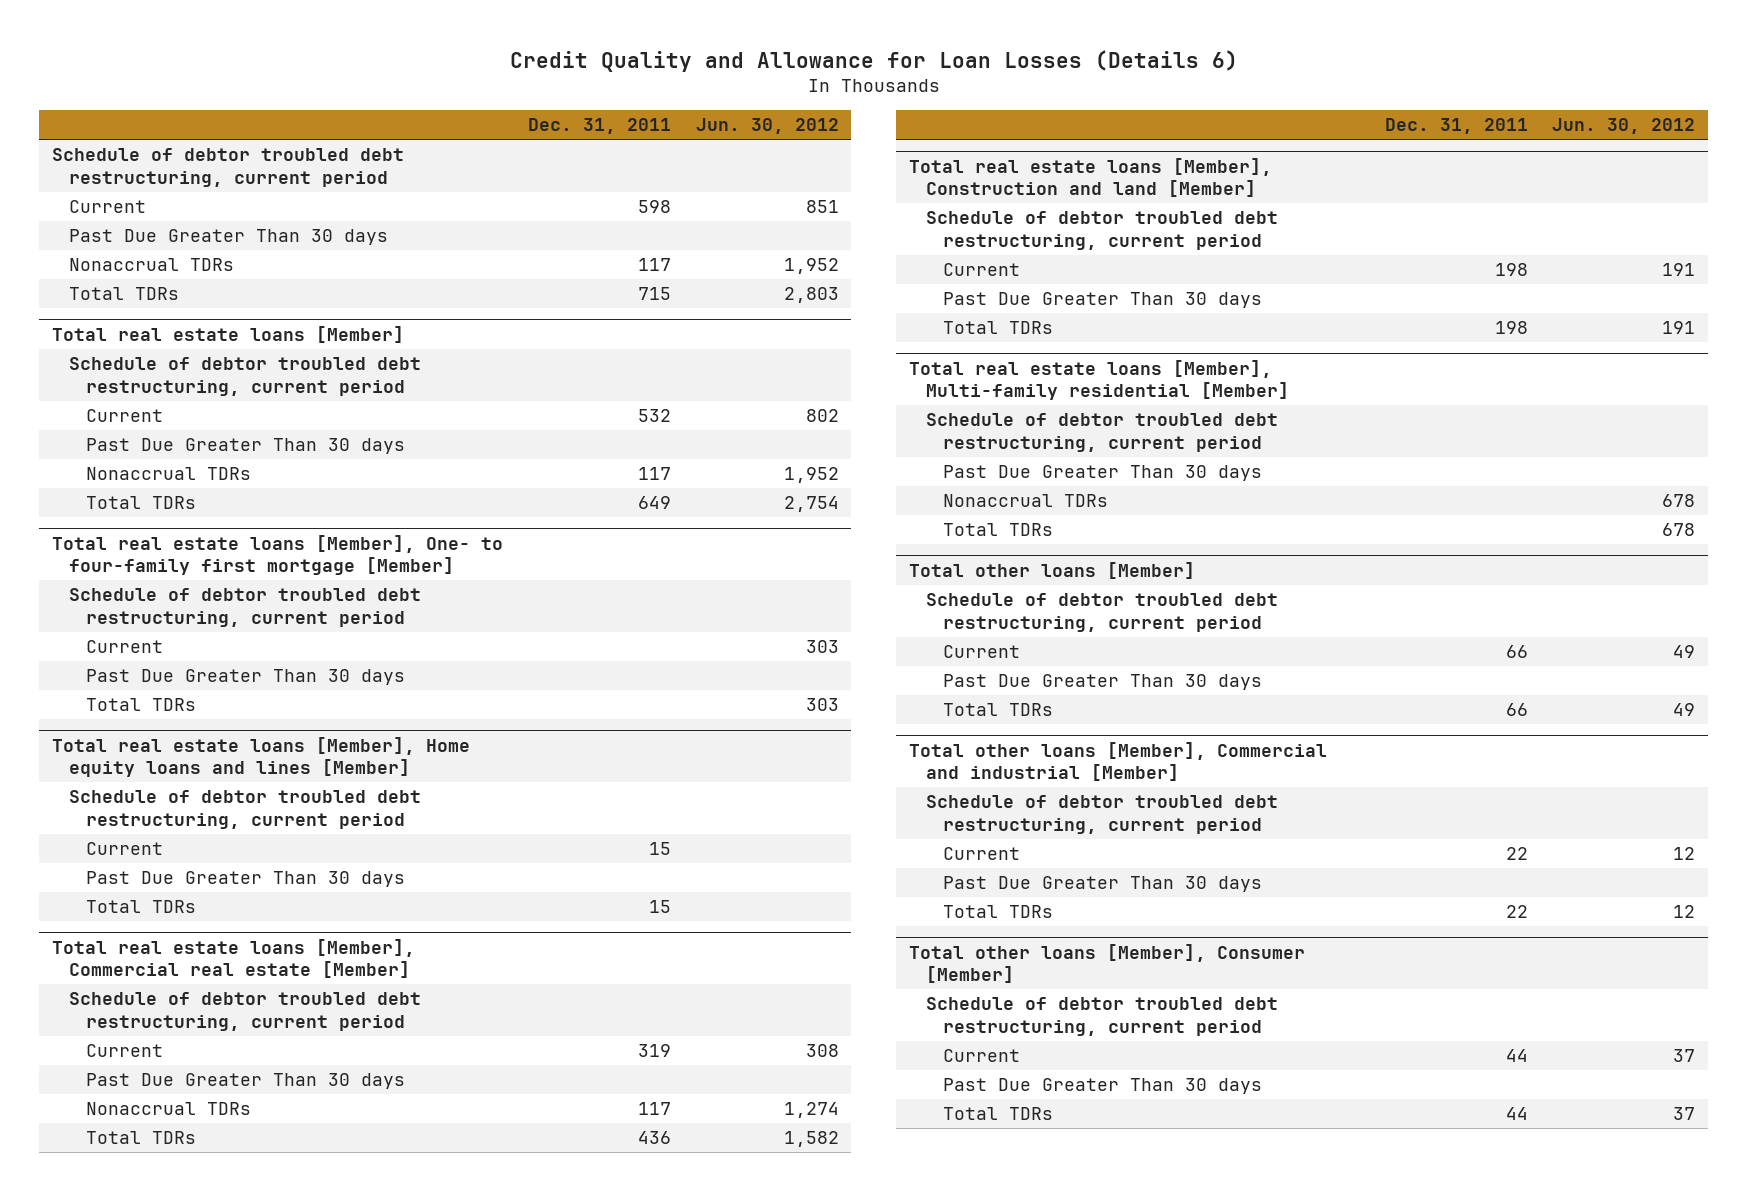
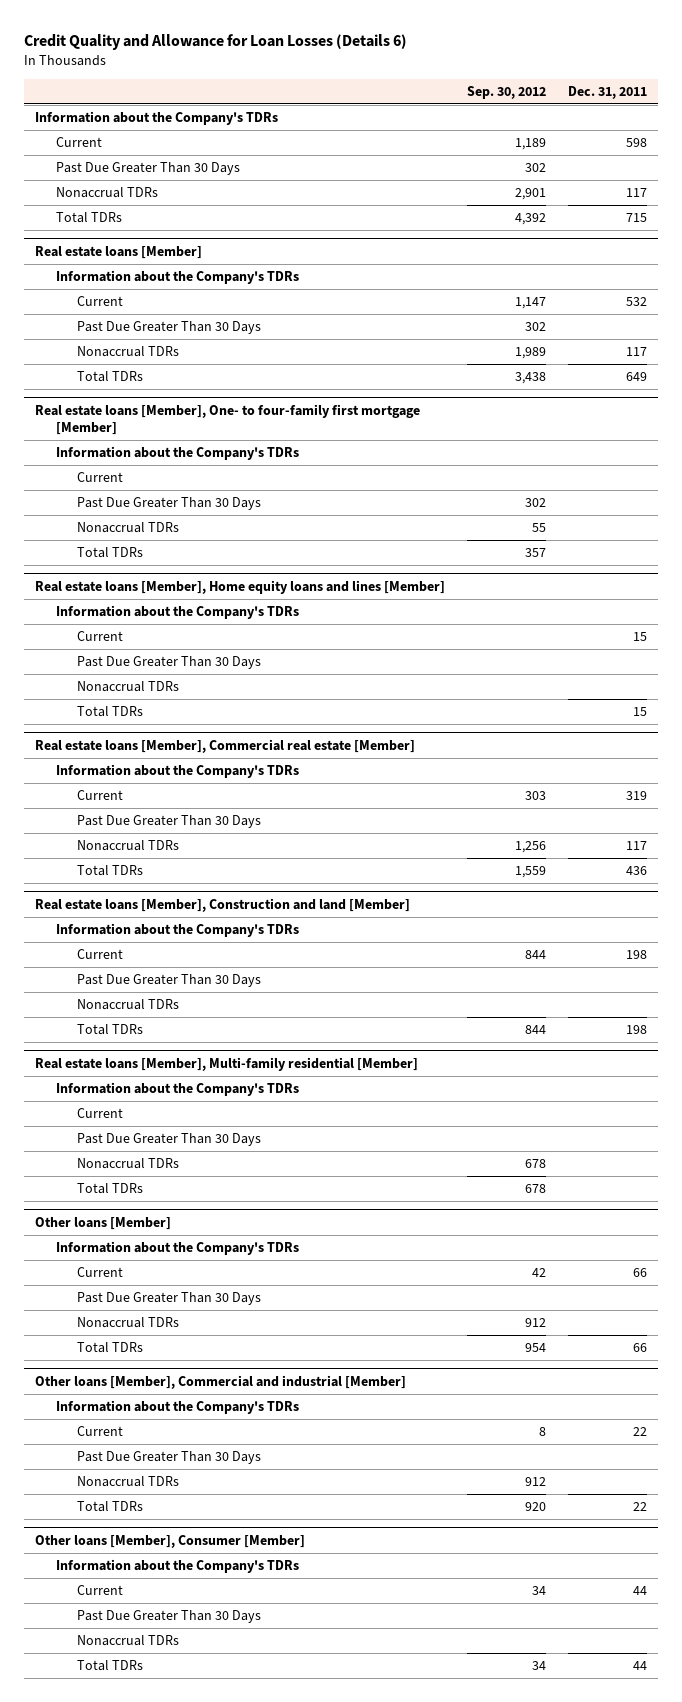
- | Dec. 31, 2011 | Jun. 30, 2012
+ | Sep. 30, 2012 | Dec. 31, 2011
- Schedule of debtor troubled debt restructuring, current period
+ Information about the Company's TDRs
- Past Due Greater Than 30 days
+ Past Due Greater Than 30 Days | 302 |
- Total real estate loans [Member]
- Schedule of debtor troubled debt restructuring, current period
+ Real estate loans [Member]
+ Information about the Company's TDRs
- Past Due Greater Than 30 days
+ Past Due Greater Than 30 Days | 302 |
- Total real estate loans [Member], One- to four-family first mortgage [Member]
- Schedule of debtor troubled debt restructuring, current period
+ Real estate loans [Member], One- to four-family first mortgage [Member]
+ Information about the Company's TDRs
- Past Due Greater Than 30 days
+ Past Due Greater Than 30 Days | 302 |
+ Nonaccrual TDRs | 55 |
- Total real estate loans [Member], Home equity loans and lines [Member]
- Schedule of debtor troubled debt restructuring, current period
+ Real estate loans [Member], Home equity loans and lines [Member]
+ Information about the Company's TDRs
- Past Due Greater Than 30 days
+ Past Due Greater Than 30 Days
+ Nonaccrual TDRs
- Total real estate loans [Member], Commercial real estate [Member]
- Schedule of debtor troubled debt restructuring, current period
+ Real estate loans [Member], Commercial real estate [Member]
+ Information about the Company's TDRs
- Past Due Greater Than 30 days
+ Past Due Greater Than 30 Days
- Total real estate loans [Member], Construction and land [Member]
- Schedule of debtor troubled debt restructuring, current period
+ Real estate loans [Member], Construction and land [Member]
+ Information about the Company's TDRs
- Past Due Greater Than 30 days
+ Past Due Greater Than 30 Days
+ Nonaccrual TDRs
- Total real estate loans [Member], Multi-family residential [Member]
- Schedule of debtor troubled debt restructuring, current period
- Past Due Greater Than 30 days
+ Real estate loans [Member], Multi-family residential [Member]
+ Information about the Company's TDRs
+ Current
+ Past Due Greater Than 30 Days
- Total other loans [Member]
- Schedule of debtor troubled debt restructuring, current period
+ Other loans [Member]
+ Information about the Company's TDRs
- Past Due Greater Than 30 days
+ Past Due Greater Than 30 Days
+ Nonaccrual TDRs | 912 |
- Total other loans [Member], Commercial and industrial [Member]
- Schedule of debtor troubled debt restructuring, current period
+ Other loans [Member], Commercial and industrial [Member]
+ Information about the Company's TDRs
- Past Due Greater Than 30 days
+ Past Due Greater Than 30 Days
+ Nonaccrual TDRs | 912 |
- Total other loans [Member], Consumer [Member]
- Schedule of debtor troubled debt restructuring, current period
+ Other loans [Member], Consumer [Member]
+ Information about the Company's TDRs
- Past Due Greater Than 30 days
+ Past Due Greater Than 30 Days
+ Nonaccrual TDRs

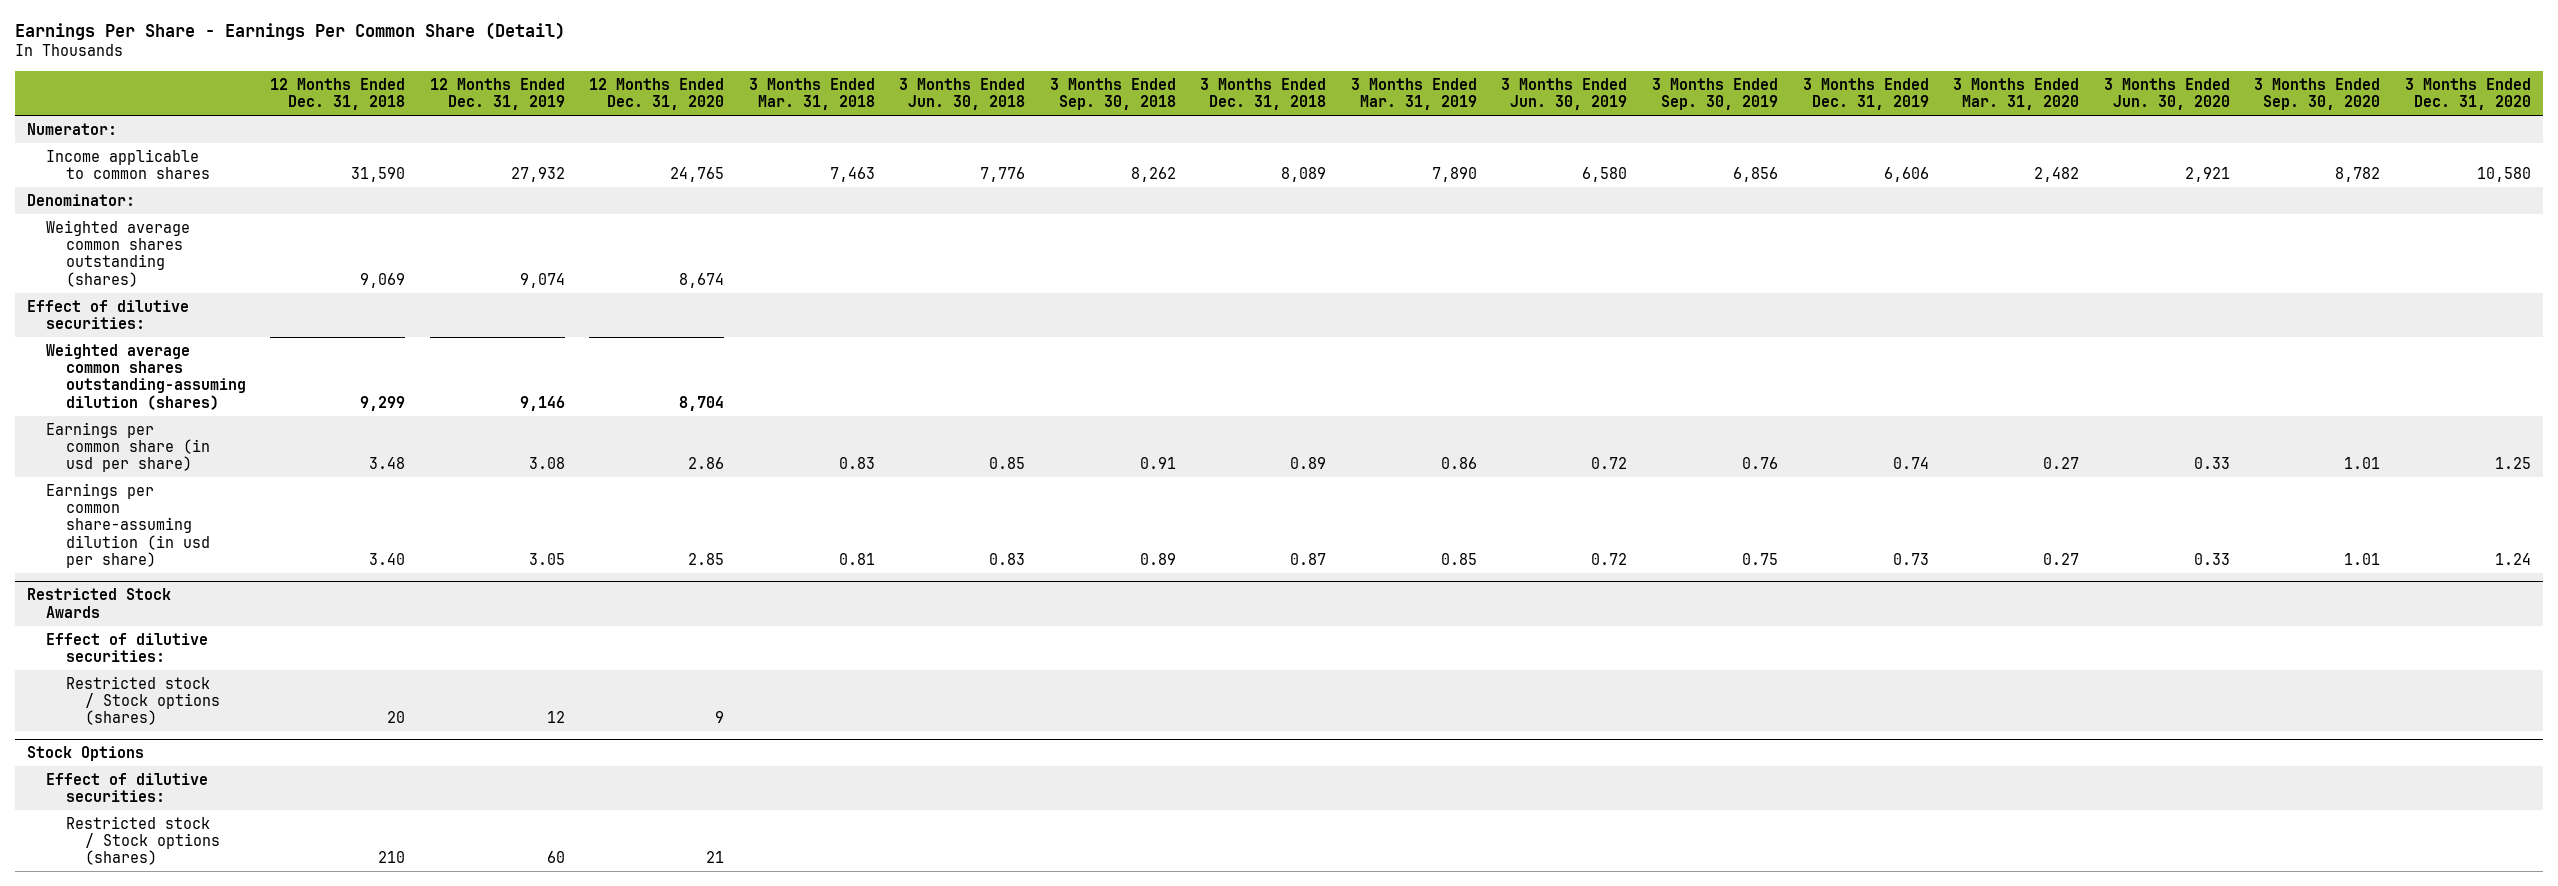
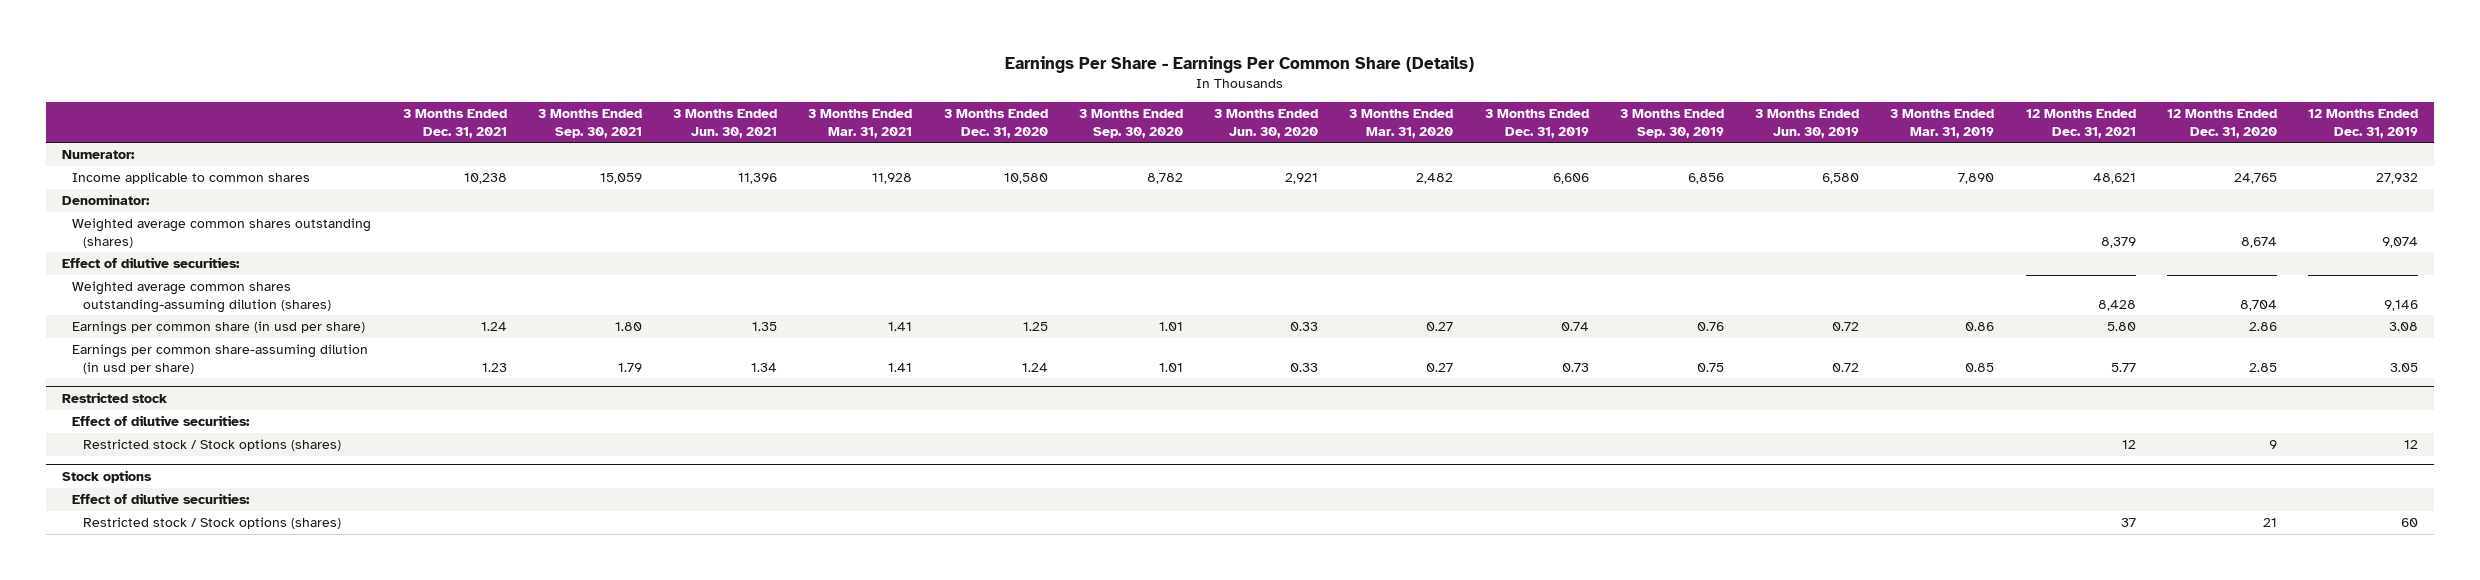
- Earnings Per Share - Earnings Per Common Share (Detail)
+ Earnings Per Share - Earnings Per Common Share (Details)
- | 12 Months Ended Dec. 31, 2018 | 12 Months Ended Dec. 31, 2019 | 12 Months Ended Dec. 31, 2020 | 3 Months Ended Mar. 31, 2018 | 3 Months Ended Jun. 30, 2018 | 3 Months Ended Sep. 30, 2018 | 3 Months Ended Dec. 31, 2018 | 3 Months Ended Mar. 31, 2019 | 3 Months Ended Jun. 30, 2019 | 3 Months Ended Sep. 30, 2019 | 3 Months Ended Dec. 31, 2019 | 3 Months Ended Mar. 31, 2020 | 3 Months Ended Jun. 30, 2020 | 3 Months Ended Sep. 30, 2020 | 3 Months Ended Dec. 31, 2020
+ | 3 Months Ended Dec. 31, 2021 | 3 Months Ended Sep. 30, 2021 | 3 Months Ended Jun. 30, 2021 | 3 Months Ended Mar. 31, 2021 | 3 Months Ended Dec. 31, 2020 | 3 Months Ended Sep. 30, 2020 | 3 Months Ended Jun. 30, 2020 | 3 Months Ended Mar. 31, 2020 | 3 Months Ended Dec. 31, 2019 | 3 Months Ended Sep. 30, 2019 | 3 Months Ended Jun. 30, 2019 | 3 Months Ended Mar. 31, 2019 | 12 Months Ended Dec. 31, 2021 | 12 Months Ended Dec. 31, 2020 | 12 Months Ended Dec. 31, 2019
- Restricted Stock Awards
+ Restricted stock
- Stock Options
+ Stock options

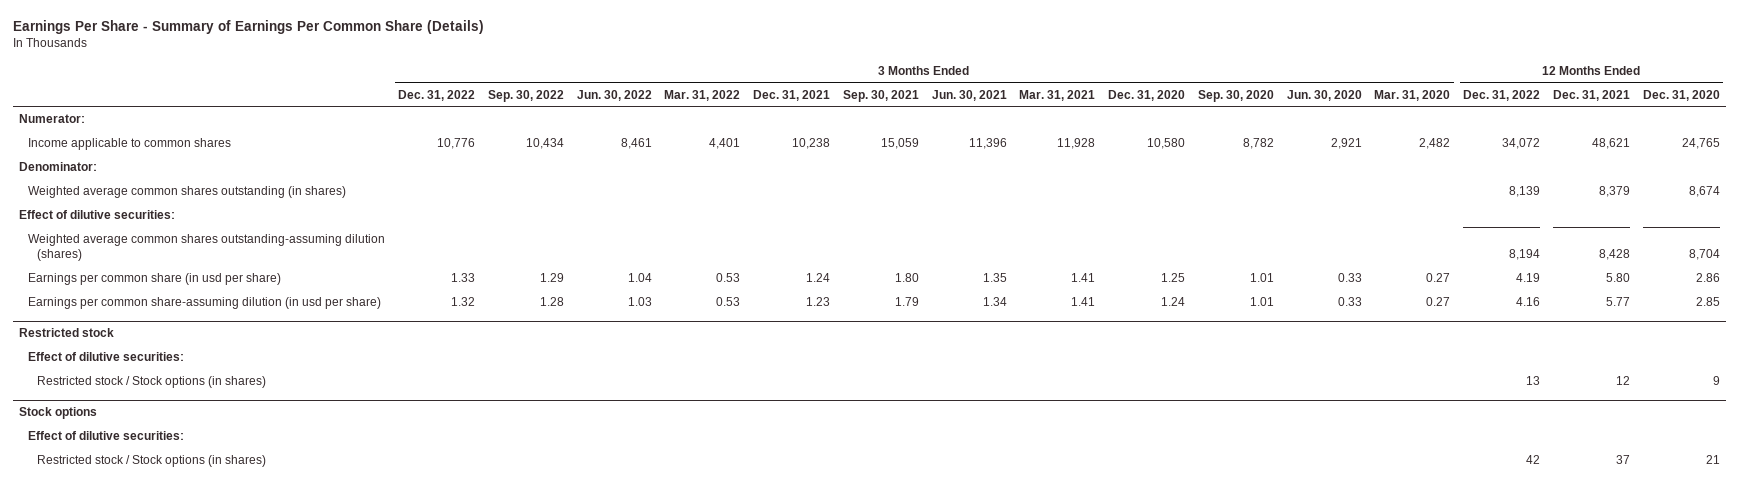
- Earnings Per Share - Earnings Per Common Share (Details)
+ Earnings Per Share - Summary of Earnings Per Common Share (Details)
- | 3 Months Ended Dec. 31, 2021 | 3 Months Ended Sep. 30, 2021 | 3 Months Ended Jun. 30, 2021 | 3 Months Ended Mar. 31, 2021 | 3 Months Ended Dec. 31, 2020 | 3 Months Ended Sep. 30, 2020 | 3 Months Ended Jun. 30, 2020 | 3 Months Ended Mar. 31, 2020 | 3 Months Ended Dec. 31, 2019 | 3 Months Ended Sep. 30, 2019 | 3 Months Ended Jun. 30, 2019 | 3 Months Ended Mar. 31, 2019 | 12 Months Ended Dec. 31, 2021 | 12 Months Ended Dec. 31, 2020 | 12 Months Ended Dec. 31, 2019
+ | 3 Months Ended Dec. 31, 2022 | 3 Months Ended Sep. 30, 2022 | 3 Months Ended Jun. 30, 2022 | 3 Months Ended Mar. 31, 2022 | 3 Months Ended Dec. 31, 2021 | 3 Months Ended Sep. 30, 2021 | 3 Months Ended Jun. 30, 2021 | 3 Months Ended Mar. 31, 2021 | 3 Months Ended Dec. 31, 2020 | 3 Months Ended Sep. 30, 2020 | 3 Months Ended Jun. 30, 2020 | 3 Months Ended Mar. 31, 2020 | 12 Months Ended Dec. 31, 2022 | 12 Months Ended Dec. 31, 2021 | 12 Months Ended Dec. 31, 2020
- Weighted average common shares outstanding (shares) | | | | | | | | | | | | | 8,379 | 8,674 | 9,074
+ Weighted average common shares outstanding (in shares) | | | | | | | | | | | | | 8,139 | 8,379 | 8,674
@ Restricted stock
- Restricted stock / Stock options (shares) | | | | | | | | | | | | | 12 | 9 | 12
+ Restricted stock / Stock options (in shares) | | | | | | | | | | | | | 13 | 12 | 9
@ Stock options
- Restricted stock / Stock options (shares) | | | | | | | | | | | | | 37 | 21 | 60
+ Restricted stock / Stock options (in shares) | | | | | | | | | | | | | 42 | 37 | 21

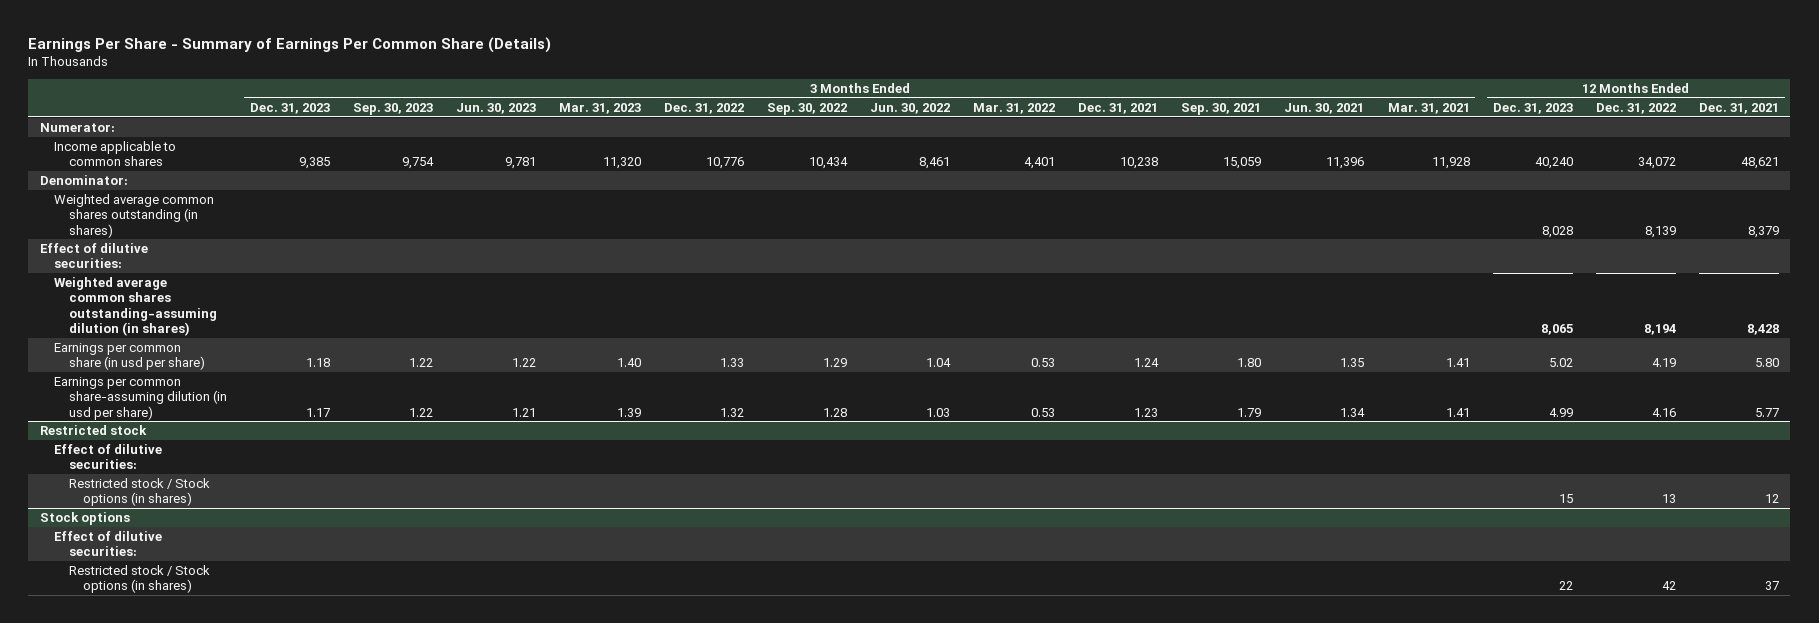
- | 3 Months Ended Dec. 31, 2022 | 3 Months Ended Sep. 30, 2022 | 3 Months Ended Jun. 30, 2022 | 3 Months Ended Mar. 31, 2022 | 3 Months Ended Dec. 31, 2021 | 3 Months Ended Sep. 30, 2021 | 3 Months Ended Jun. 30, 2021 | 3 Months Ended Mar. 31, 2021 | 3 Months Ended Dec. 31, 2020 | 3 Months Ended Sep. 30, 2020 | 3 Months Ended Jun. 30, 2020 | 3 Months Ended Mar. 31, 2020 | 12 Months Ended Dec. 31, 2022 | 12 Months Ended Dec. 31, 2021 | 12 Months Ended Dec. 31, 2020
+ | 3 Months Ended Dec. 31, 2023 | 3 Months Ended Sep. 30, 2023 | 3 Months Ended Jun. 30, 2023 | 3 Months Ended Mar. 31, 2023 | 3 Months Ended Dec. 31, 2022 | 3 Months Ended Sep. 30, 2022 | 3 Months Ended Jun. 30, 2022 | 3 Months Ended Mar. 31, 2022 | 3 Months Ended Dec. 31, 2021 | 3 Months Ended Sep. 30, 2021 | 3 Months Ended Jun. 30, 2021 | 3 Months Ended Mar. 31, 2021 | 12 Months Ended Dec. 31, 2023 | 12 Months Ended Dec. 31, 2022 | 12 Months Ended Dec. 31, 2021
- Weighted average common shares outstanding-assuming dilution (shares) | | | | | | | | | | | | | 8,194 | 8,428 | 8,704
+ Weighted average common shares outstanding-assuming dilution (in shares) | | | | | | | | | | | | | 8,065 | 8,194 | 8,428

